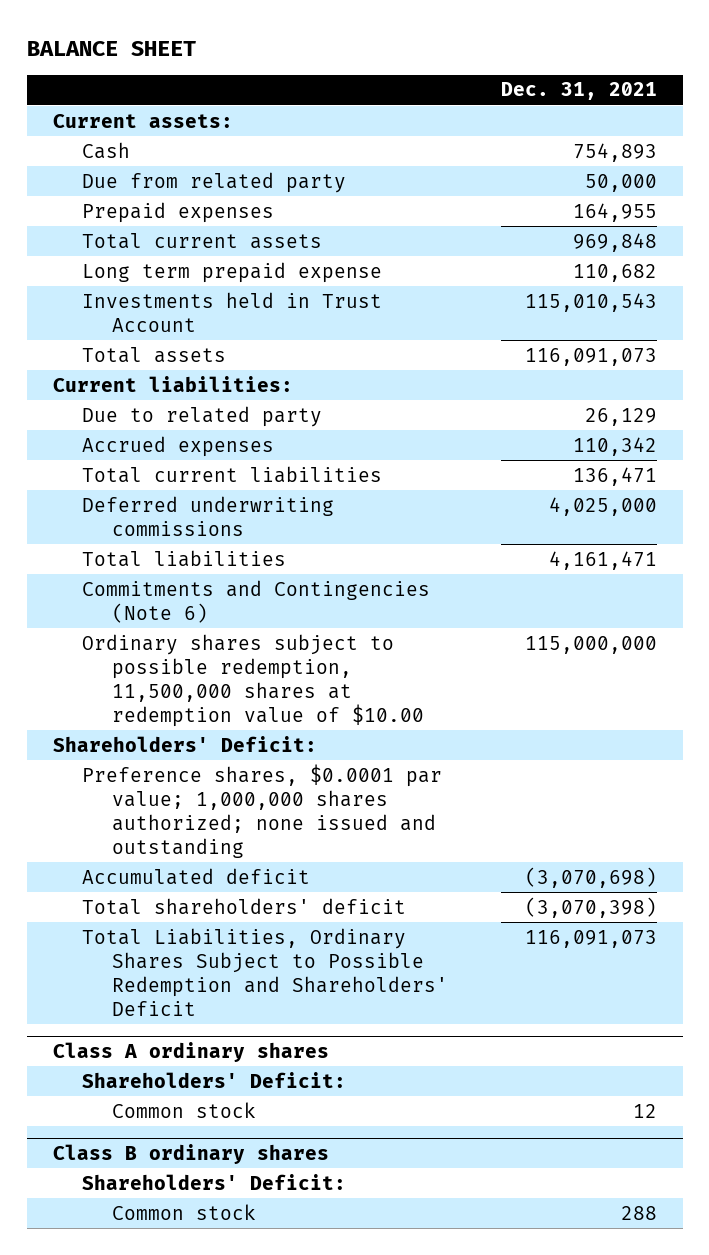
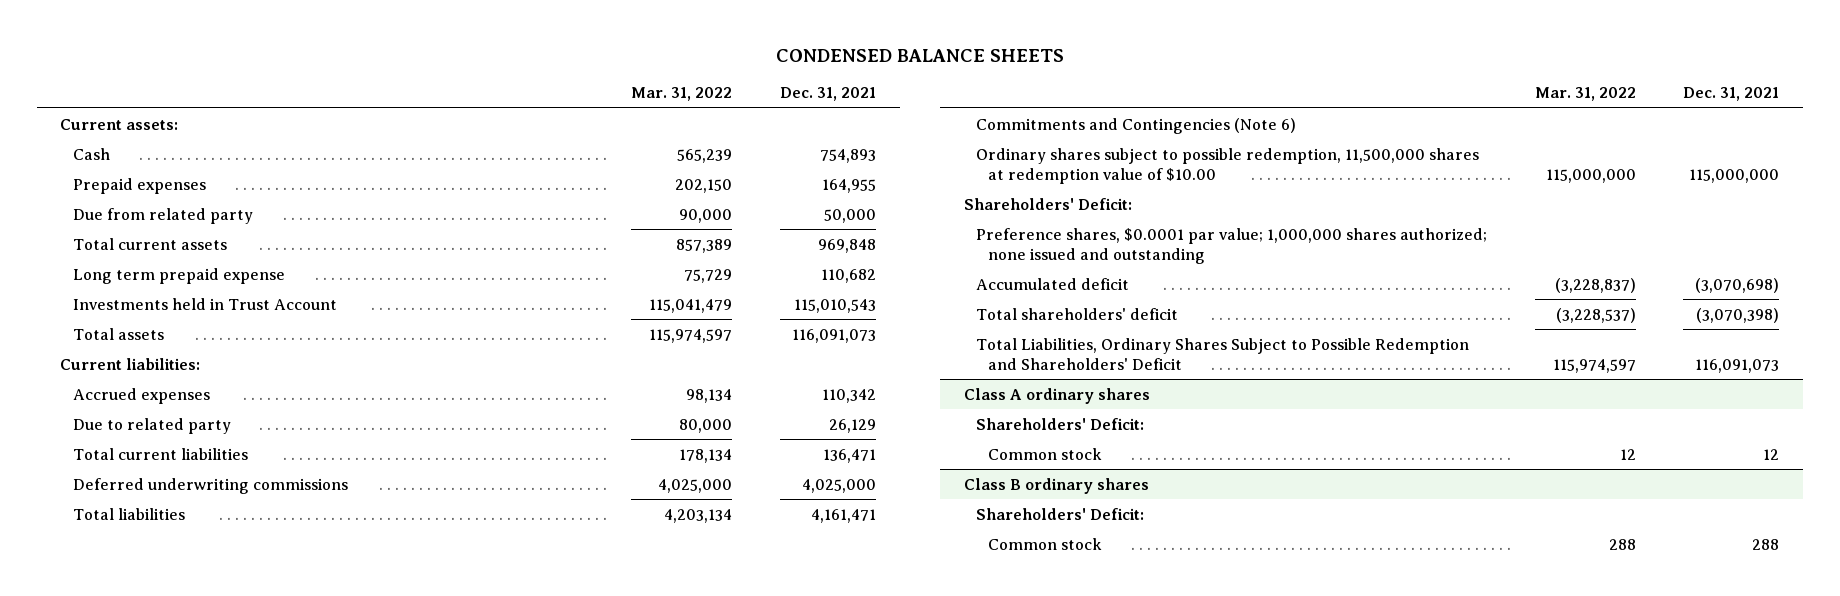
- BALANCE SHEET
+ CONDENSED BALANCE SHEETS
- | Dec. 31, 2021
+ | Mar. 31, 2022 | Dec. 31, 2021
moved down: Due from related party | 90,000 | 50,000
moved down: Due to related party | 80,000 | 26,129

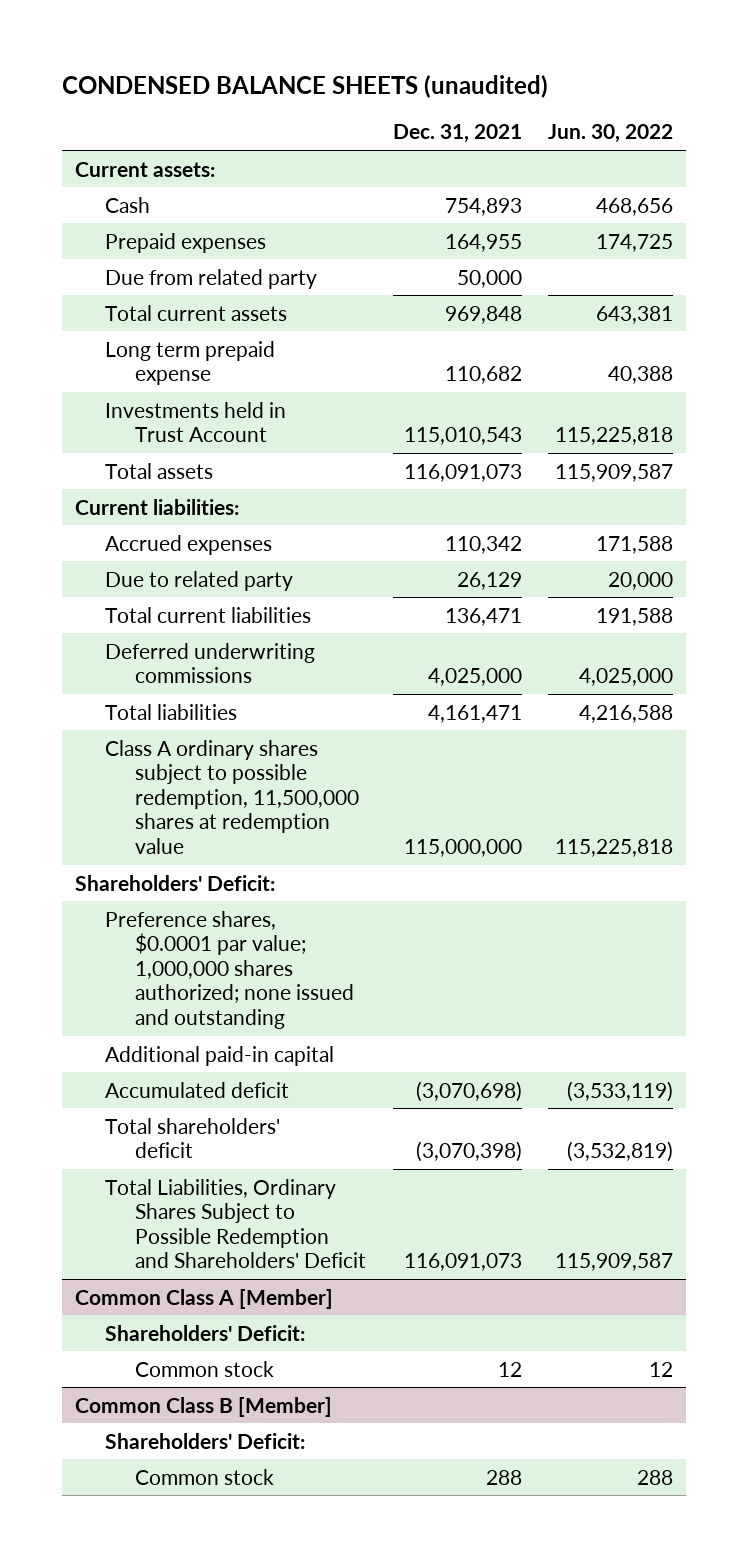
- CONDENSED BALANCE SHEETS
+ CONDENSED BALANCE SHEETS (unaudited)
- | Mar. 31, 2022 | Dec. 31, 2021
+ | Dec. 31, 2021 | Jun. 30, 2022
- Commitments and Contingencies (Note 6)
- Ordinary shares subject to possible redemption, 11,500,000 shares at redemption value of $10.00 | 115,000,000 | 115,000,000
+ Class A ordinary shares subject to possible redemption, 11,500,000 shares at redemption value | 115,000,000 | 115,225,818
+ Additional paid-in capital
- Class A ordinary shares
+ Common Class A [Member]
- Class B ordinary shares
+ Common Class B [Member]

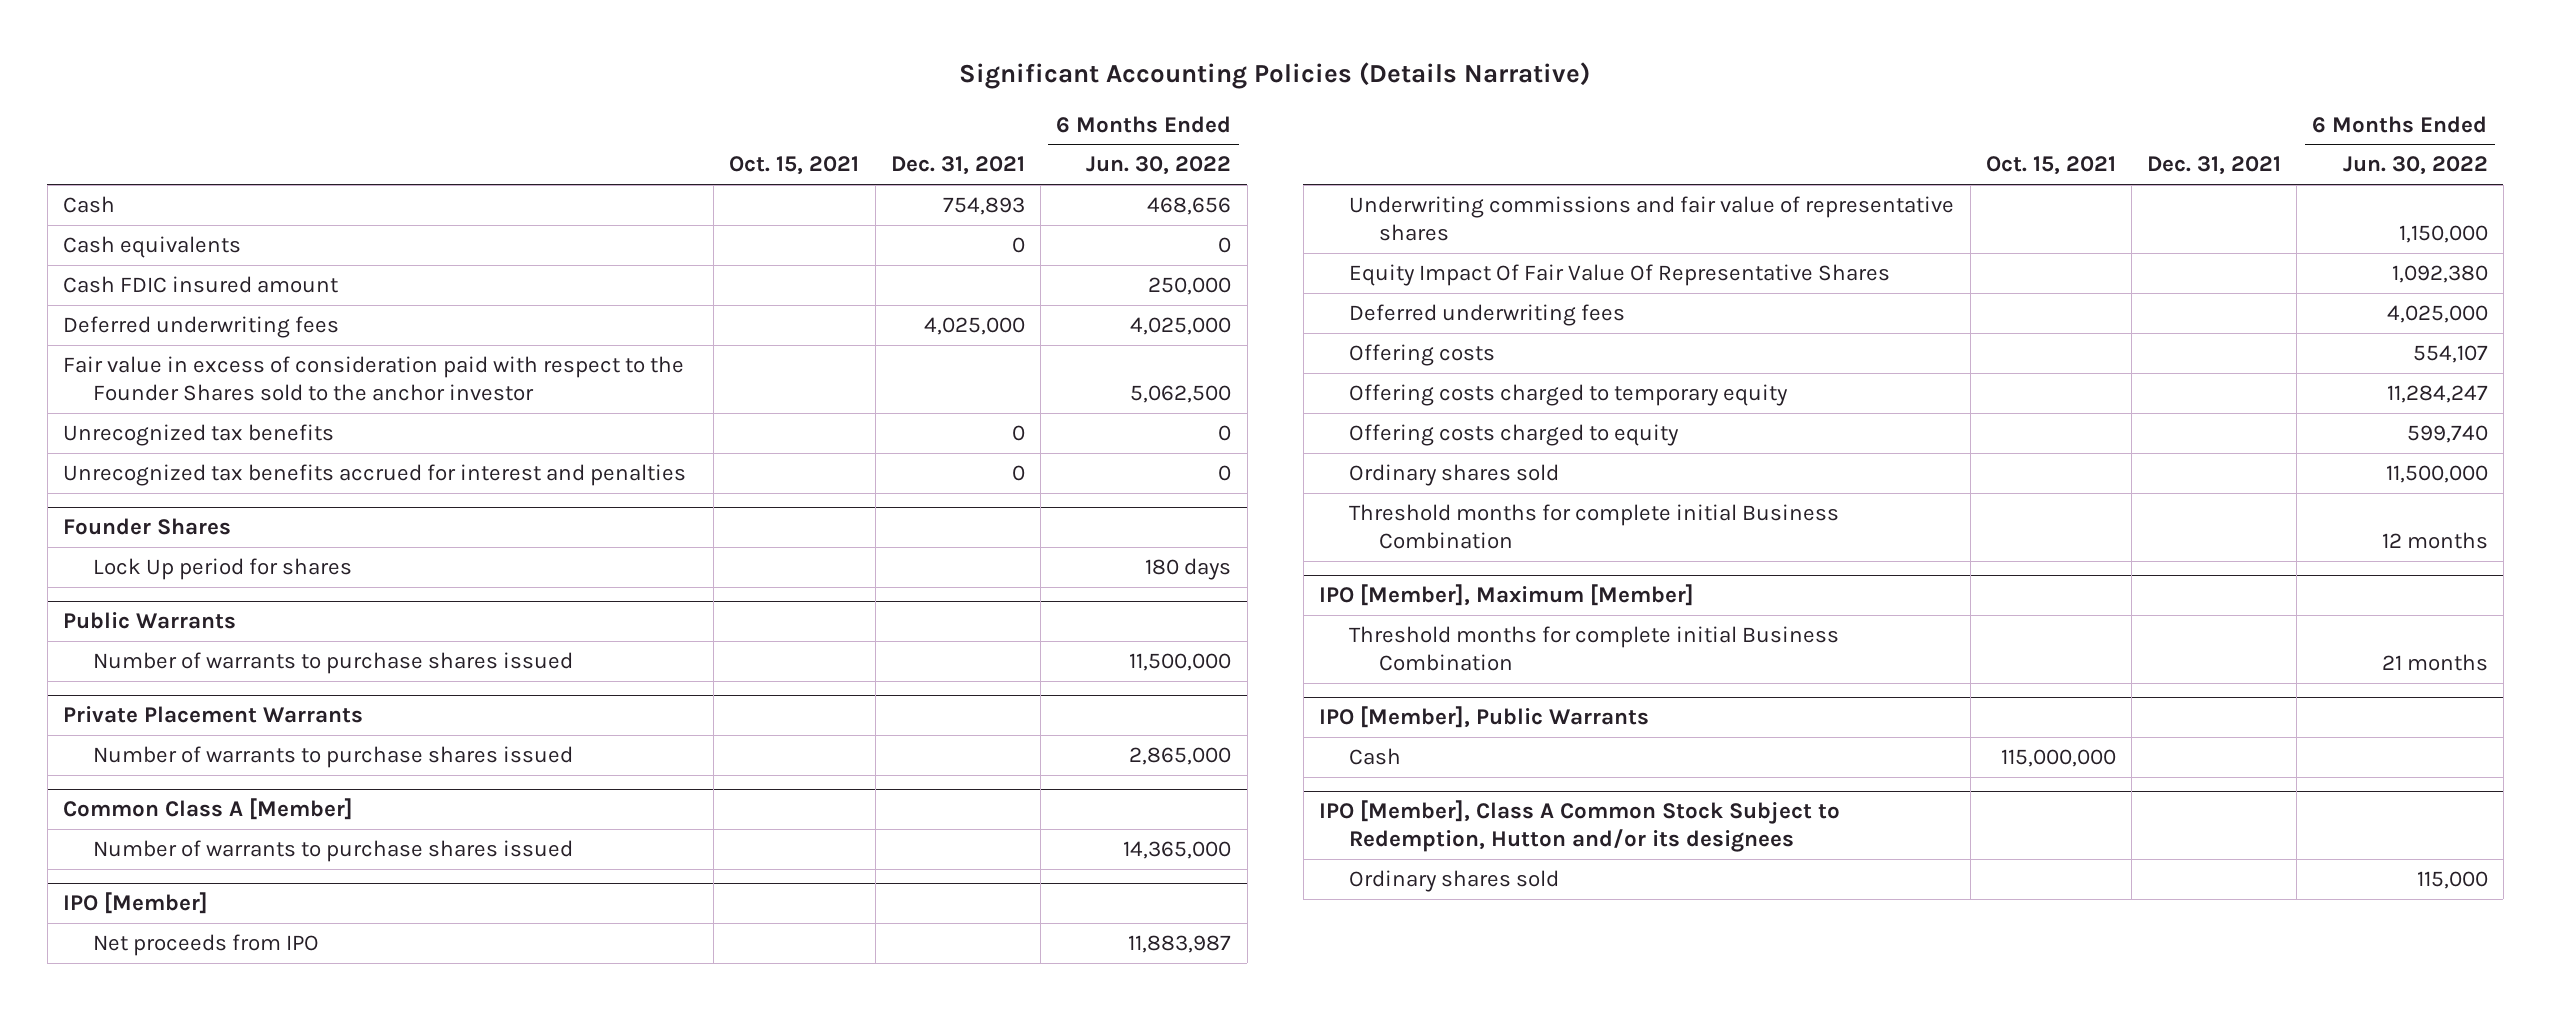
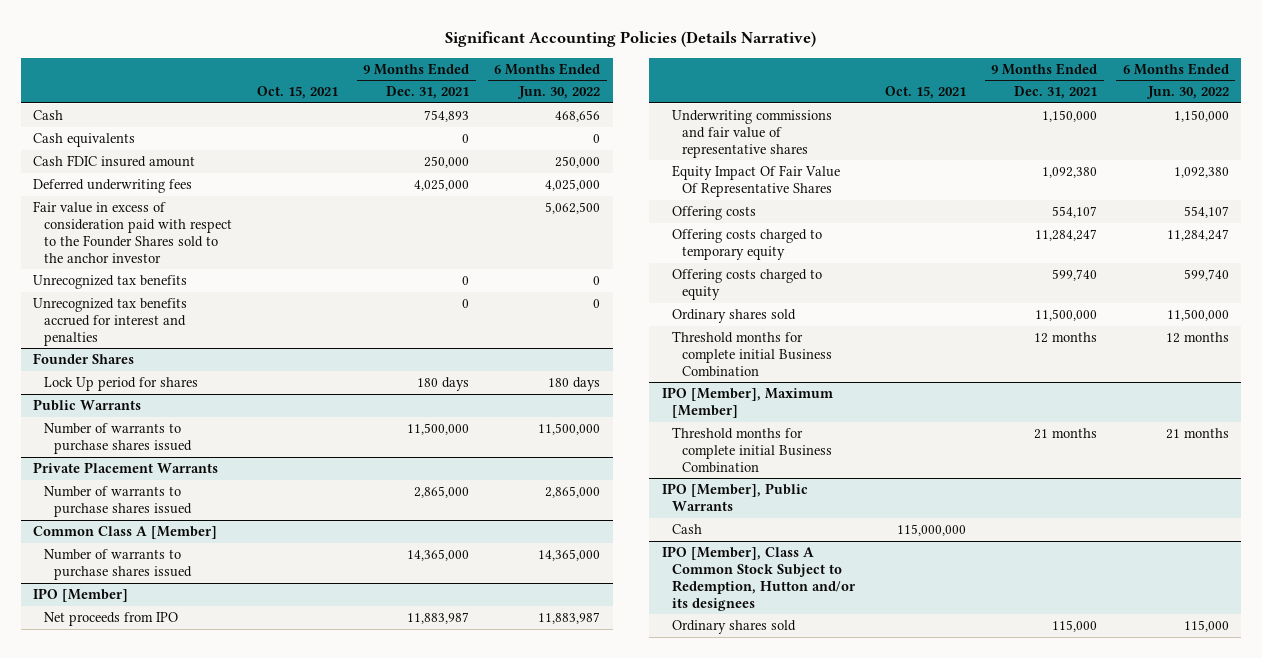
- | Oct. 15, 2021 | Dec. 31, 2021 | 6 Months Ended Jun. 30, 2022
+ | Oct. 15, 2021 | 9 Months Ended Dec. 31, 2021 | 6 Months Ended Jun. 30, 2022
@ IPO [Member]
- Deferred underwriting fees | | | 4,025,000

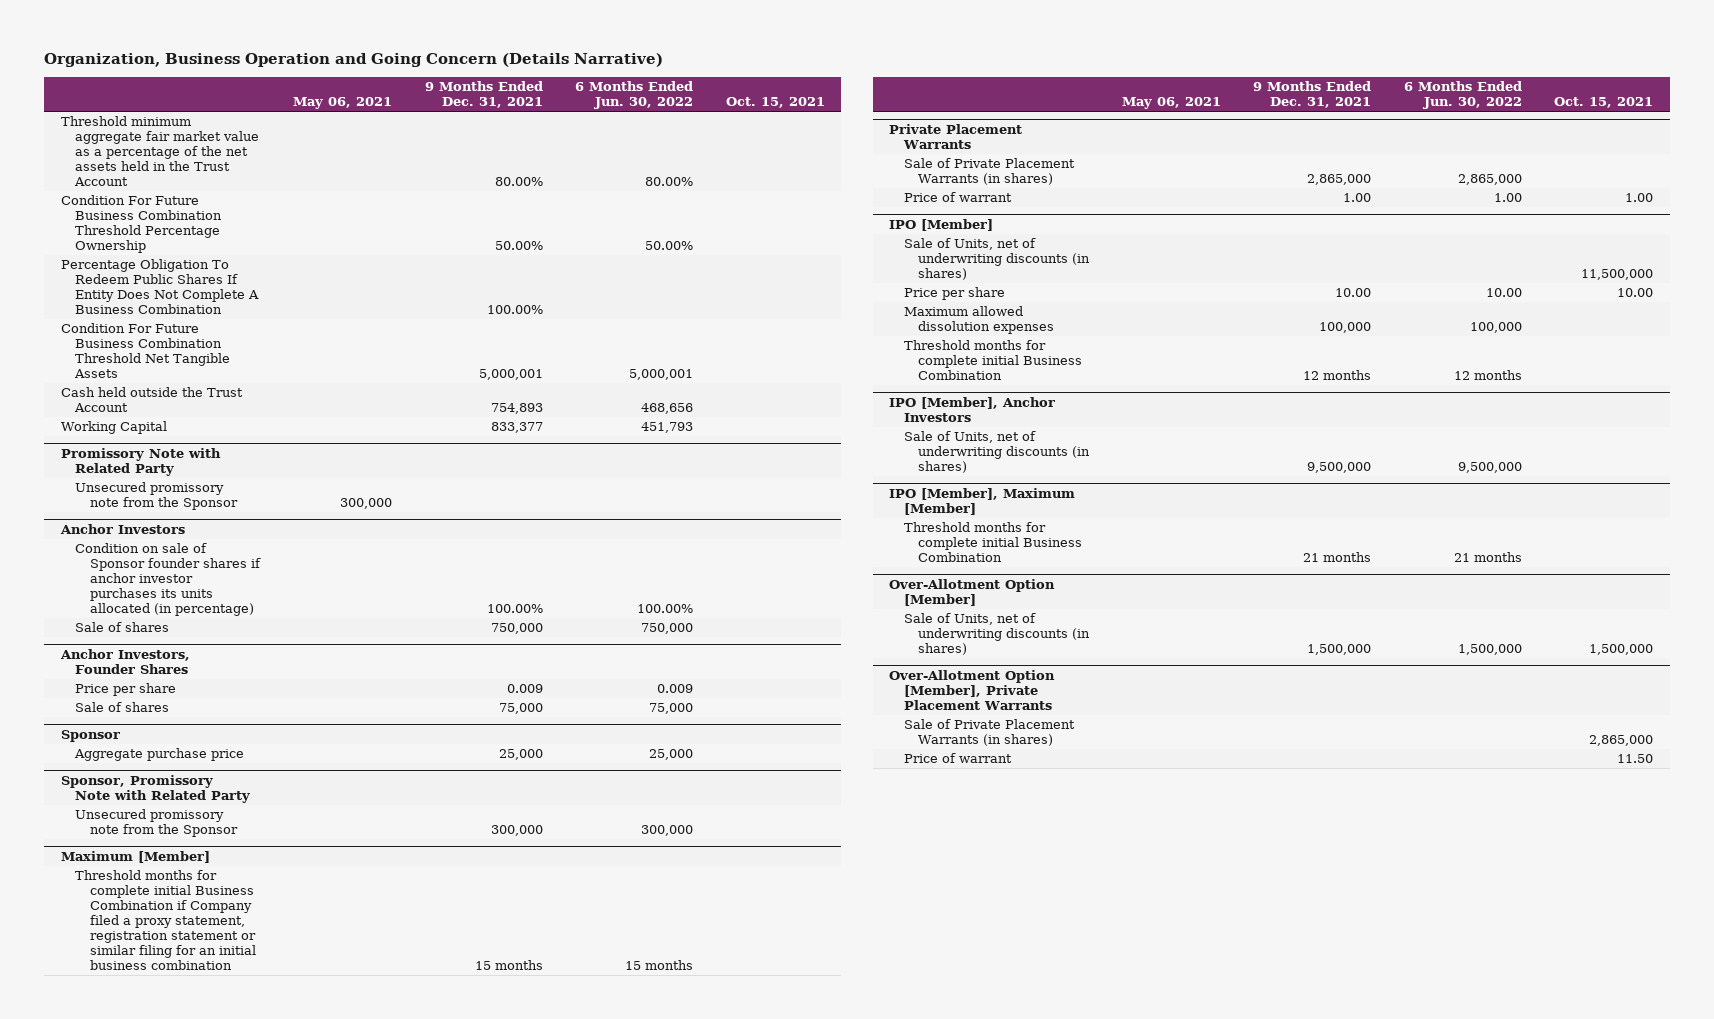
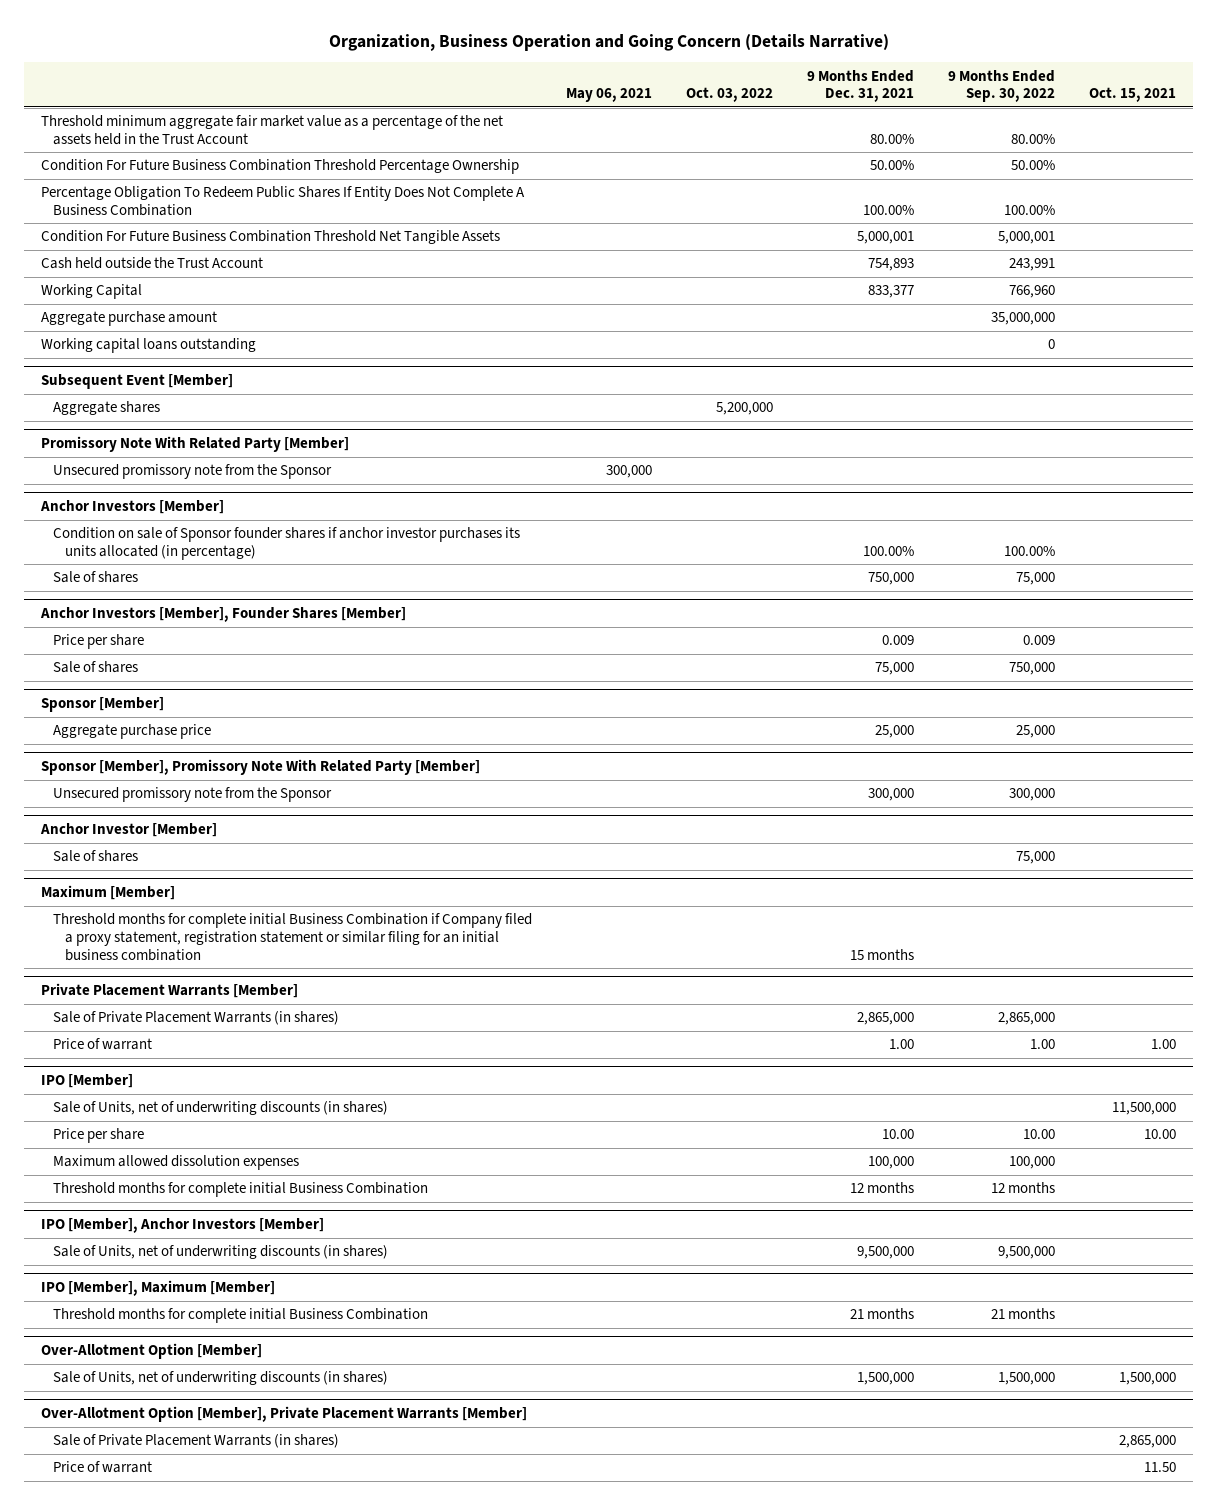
- | May 06, 2021 | 9 Months Ended Dec. 31, 2021 | 6 Months Ended Jun. 30, 2022 | Oct. 15, 2021
+ | May 06, 2021 | Oct. 03, 2022 | 9 Months Ended Dec. 31, 2021 | 9 Months Ended Sep. 30, 2022 | Oct. 15, 2021
- Promissory Note with Related Party
+ Aggregate purchase amount | | | | 35,000,000 |
+ Working capital loans outstanding | | | | 0 |
+ Subsequent Event [Member]
+ Aggregate shares | | 5,200,000 | | |
+ Promissory Note With Related Party [Member]
- Anchor Investors
+ Anchor Investors [Member]
- Anchor Investors, Founder Shares
+ Anchor Investors [Member], Founder Shares [Member]
- Sponsor
+ Sponsor [Member]
- Sponsor, Promissory Note with Related Party
+ Sponsor [Member], Promissory Note With Related Party [Member]
+ Anchor Investor [Member]
+ Sale of shares | | | | 75,000 |
- Private Placement Warrants
+ Private Placement Warrants [Member]
- IPO [Member], Anchor Investors
+ IPO [Member], Anchor Investors [Member]
- Over-Allotment Option [Member], Private Placement Warrants
+ Over-Allotment Option [Member], Private Placement Warrants [Member]

